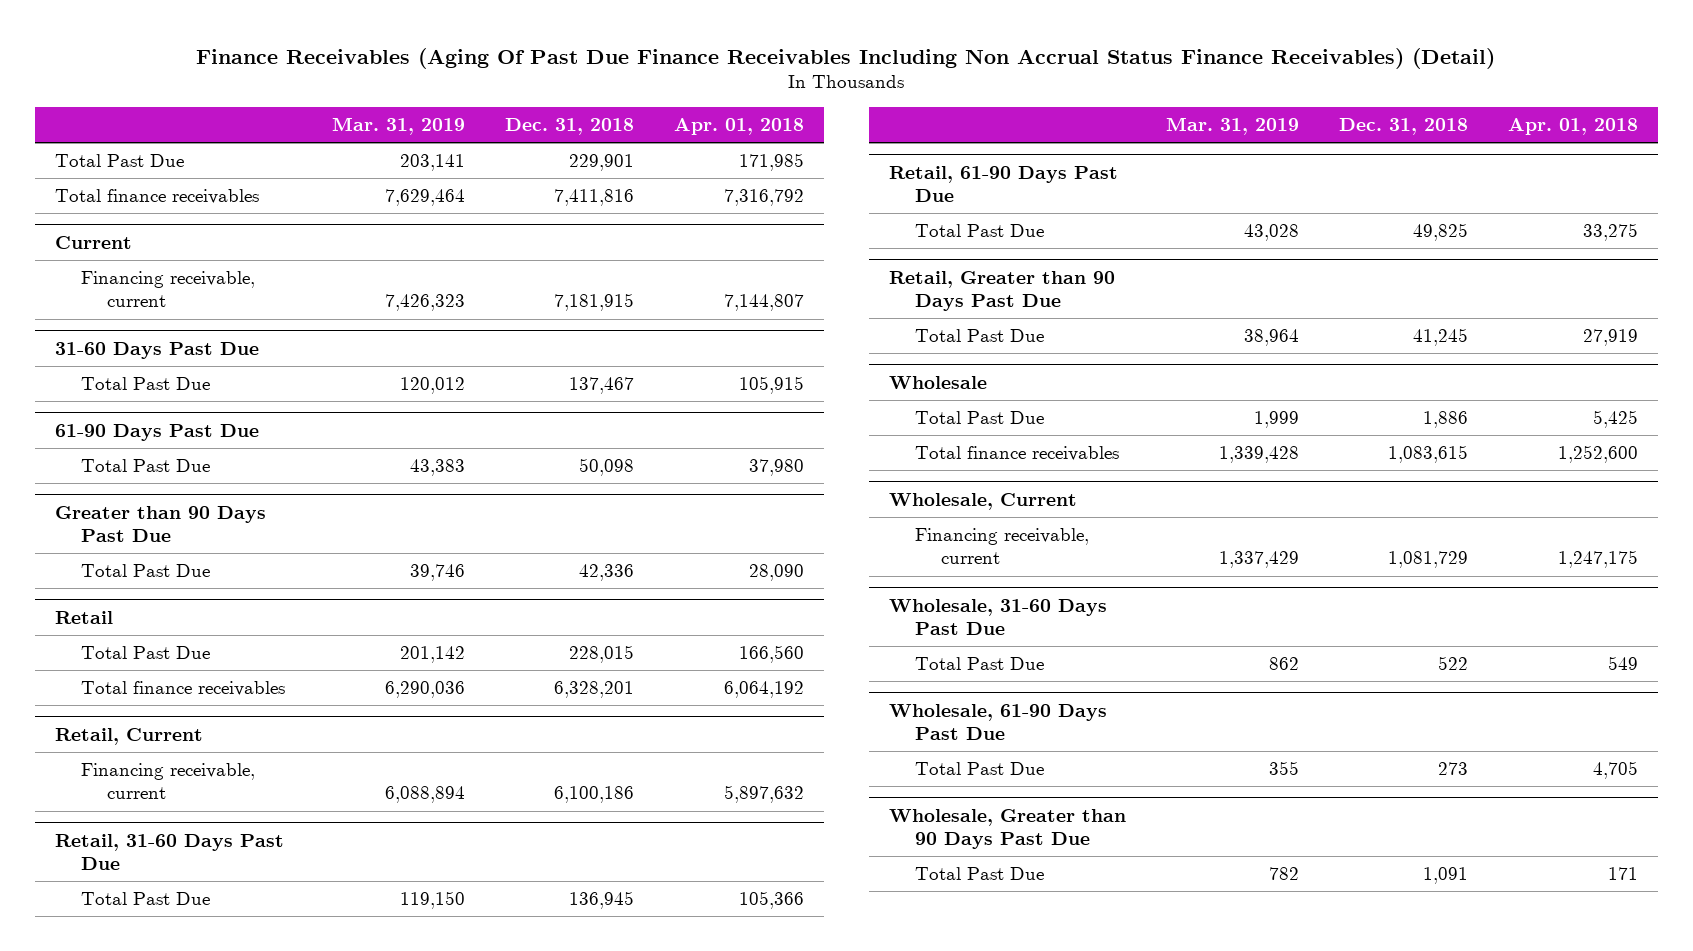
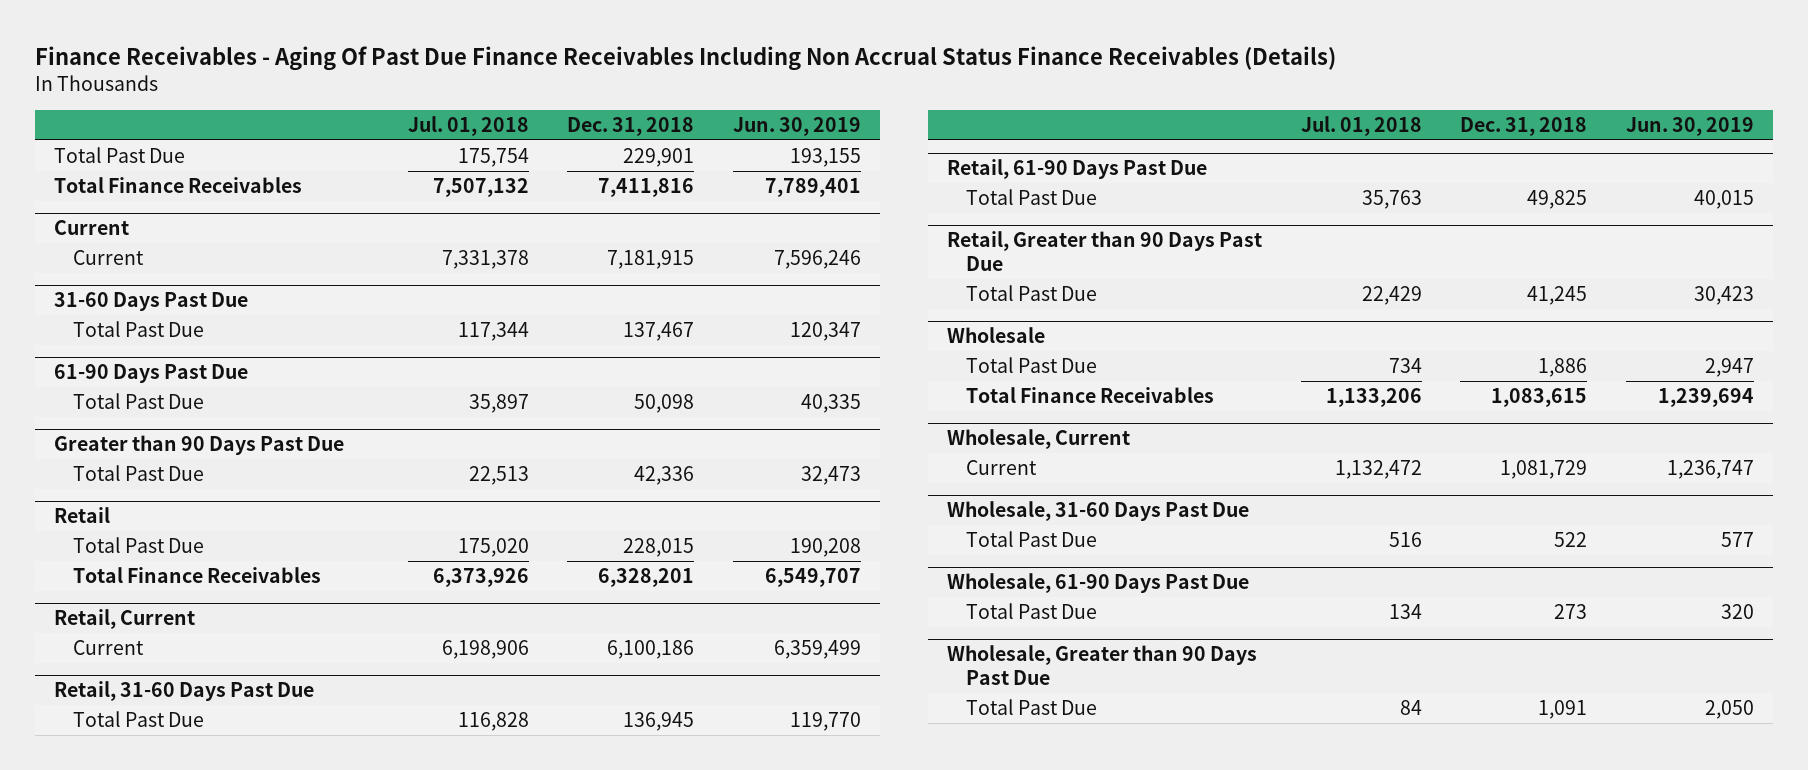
- Finance Receivables (Aging Of Past Due Finance Receivables Including Non Accrual Status Finance Receivables) (Detail)
+ Finance Receivables - Aging Of Past Due Finance Receivables Including Non Accrual Status Finance Receivables (Details)
- | Mar. 31, 2019 | Dec. 31, 2018 | Apr. 01, 2018
+ | Jul. 01, 2018 | Dec. 31, 2018 | Jun. 30, 2019
- Total finance receivables | 7,629,464 | 7,411,816 | 7,316,792
+ Total Finance Receivables | 7,507,132 | 7,411,816 | 7,789,401
@ Current
- Financing receivable, current | 7,426,323 | 7,181,915 | 7,144,807
+ Current | 7,331,378 | 7,181,915 | 7,596,246
@ Retail
- Total finance receivables | 6,290,036 | 6,328,201 | 6,064,192
+ Total Finance Receivables | 6,373,926 | 6,328,201 | 6,549,707
@ Retail, Current
- Financing receivable, current | 6,088,894 | 6,100,186 | 5,897,632
+ Current | 6,198,906 | 6,100,186 | 6,359,499
@ Wholesale
- Total finance receivables | 1,339,428 | 1,083,615 | 1,252,600
+ Total Finance Receivables | 1,133,206 | 1,083,615 | 1,239,694
@ Wholesale, Current
- Financing receivable, current | 1,337,429 | 1,081,729 | 1,247,175
+ Current | 1,132,472 | 1,081,729 | 1,236,747

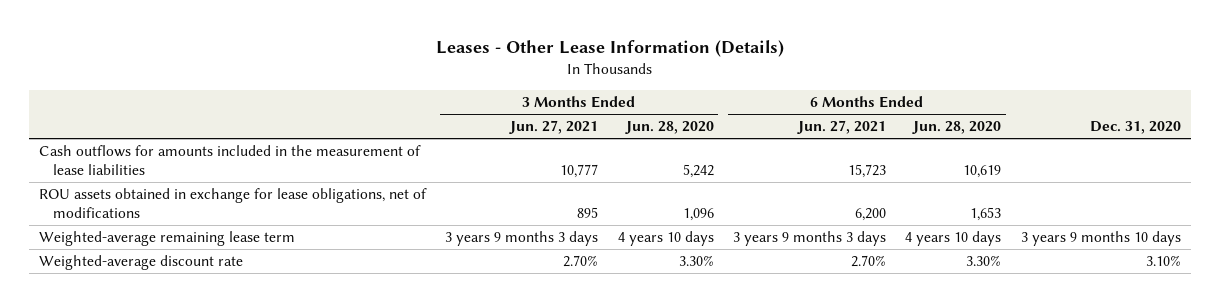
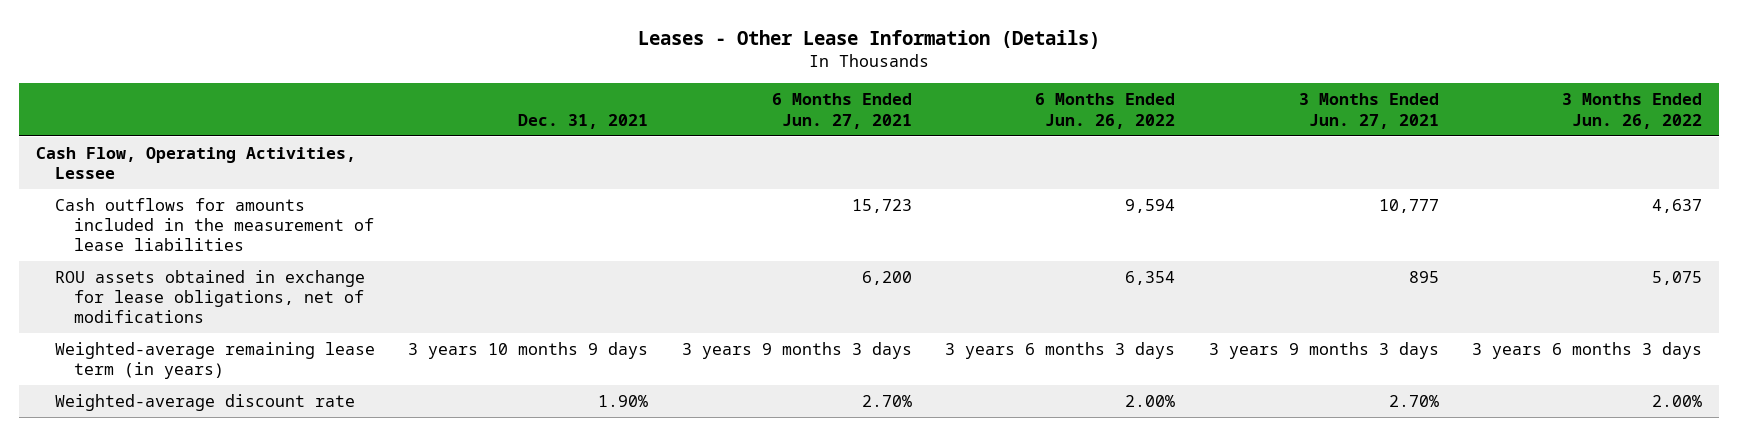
- | 3 Months Ended Jun. 27, 2021 | 3 Months Ended Jun. 28, 2020 | 6 Months Ended Jun. 27, 2021 | 6 Months Ended Jun. 28, 2020 | Dec. 31, 2020
+ | Dec. 31, 2021 | 6 Months Ended Jun. 27, 2021 | 6 Months Ended Jun. 26, 2022 | 3 Months Ended Jun. 27, 2021 | 3 Months Ended Jun. 26, 2022
+ Cash Flow, Operating Activities, Lessee
- Weighted-average remaining lease term | 3 years 9 months 3 days | 4 years 10 days | 3 years 9 months 3 days | 4 years 10 days | 3 years 9 months 10 days
+ Weighted-average remaining lease term (in years) | 3 years 10 months 9 days | 3 years 9 months 3 days | 3 years 6 months 3 days | 3 years 9 months 3 days | 3 years 6 months 3 days

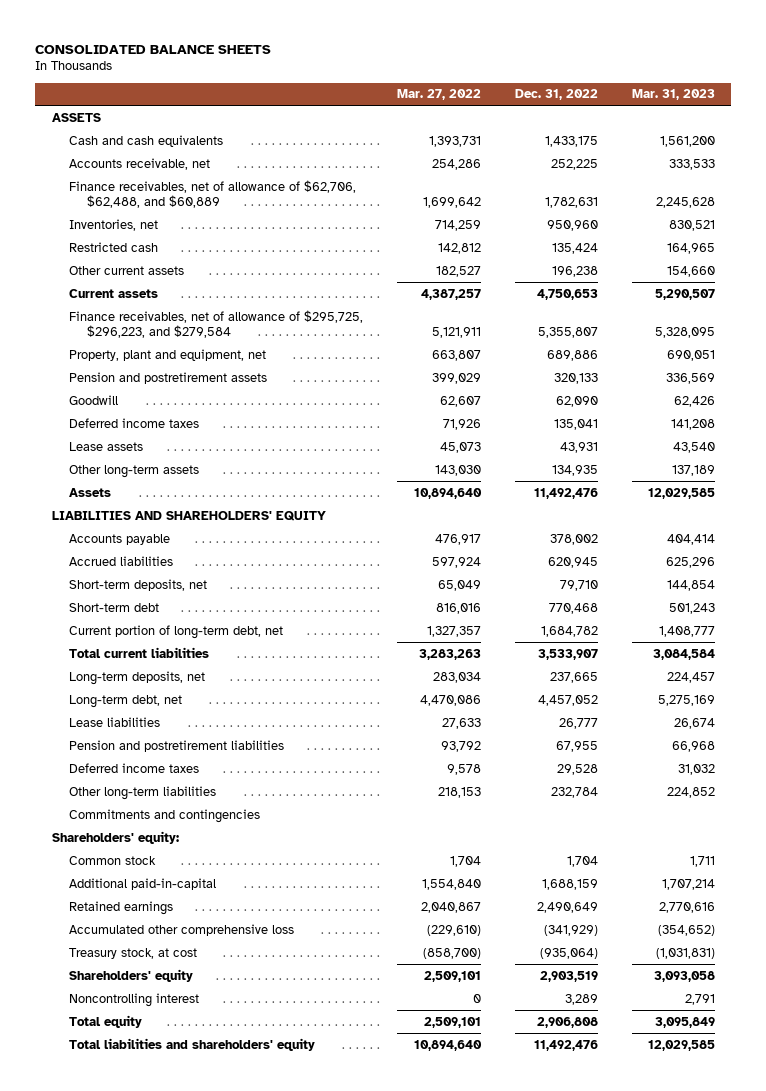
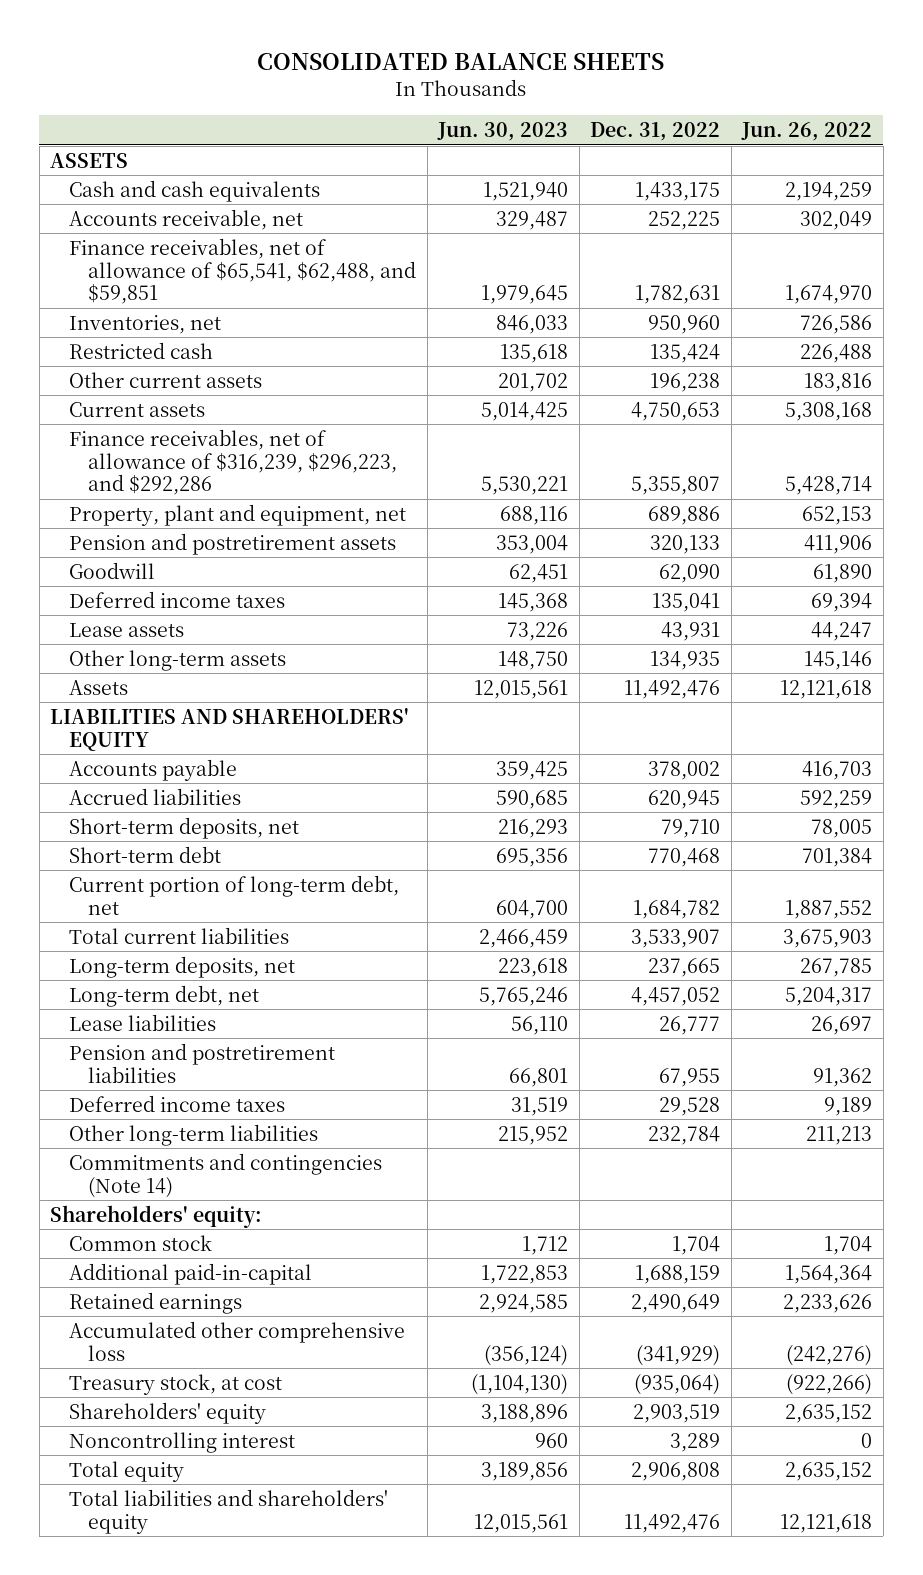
- | Mar. 27, 2022 | Dec. 31, 2022 | Mar. 31, 2023
+ | Jun. 30, 2023 | Dec. 31, 2022 | Jun. 26, 2022
- Finance receivables, net of allowance of $62,706, $62,488, and $60,889 | 1,699,642 | 1,782,631 | 2,245,628
+ Finance receivables, net of allowance of $65,541, $62,488, and $59,851 | 1,979,645 | 1,782,631 | 1,674,970
- Finance receivables, net of allowance of $295,725, $296,223, and $279,584 | 5,121,911 | 5,355,807 | 5,328,095
+ Finance receivables, net of allowance of $316,239, $296,223, and $292,286 | 5,530,221 | 5,355,807 | 5,428,714
- Commitments and contingencies
+ Commitments and contingencies (Note 14)

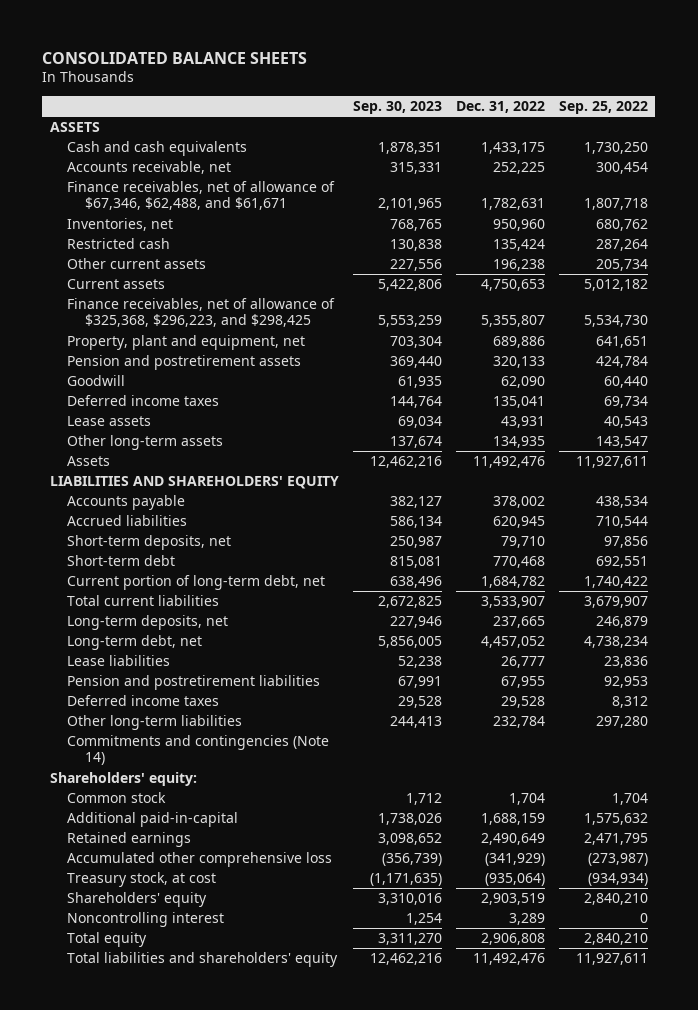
- | Jun. 30, 2023 | Dec. 31, 2022 | Jun. 26, 2022
+ | Sep. 30, 2023 | Dec. 31, 2022 | Sep. 25, 2022
- Finance receivables, net of allowance of $65,541, $62,488, and $59,851 | 1,979,645 | 1,782,631 | 1,674,970
+ Finance receivables, net of allowance of $67,346, $62,488, and $61,671 | 2,101,965 | 1,782,631 | 1,807,718
- Finance receivables, net of allowance of $316,239, $296,223, and $292,286 | 5,530,221 | 5,355,807 | 5,428,714
+ Finance receivables, net of allowance of $325,368, $296,223, and $298,425 | 5,553,259 | 5,355,807 | 5,534,730

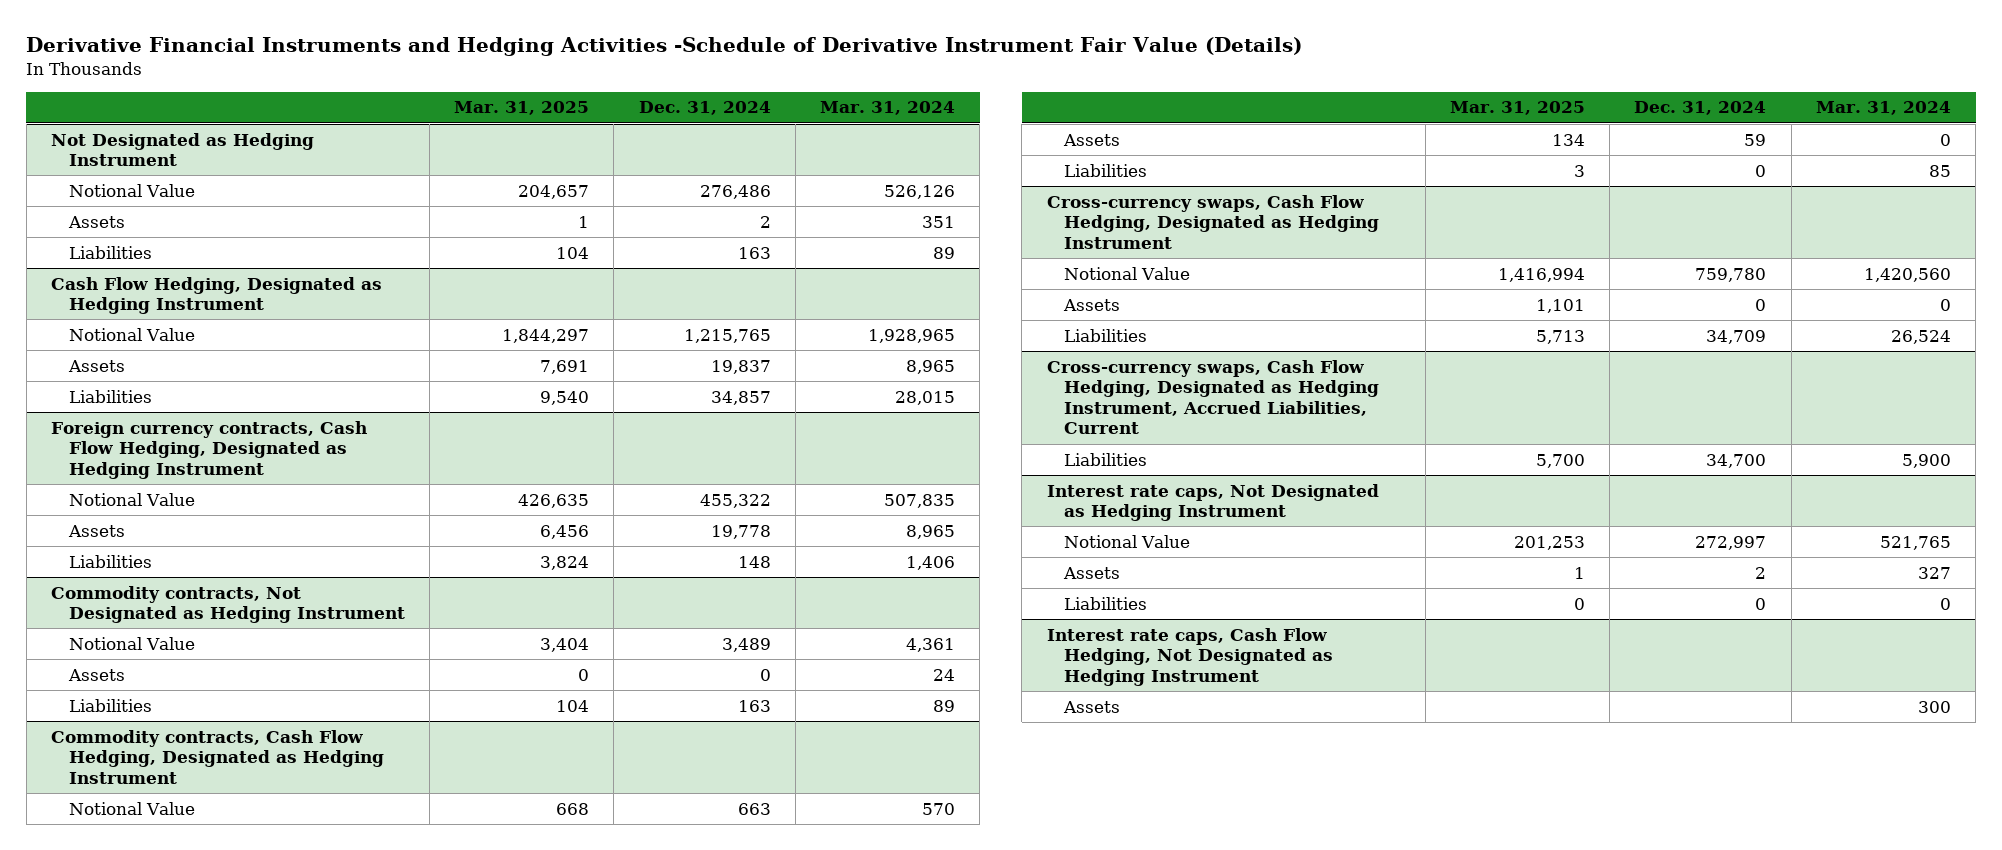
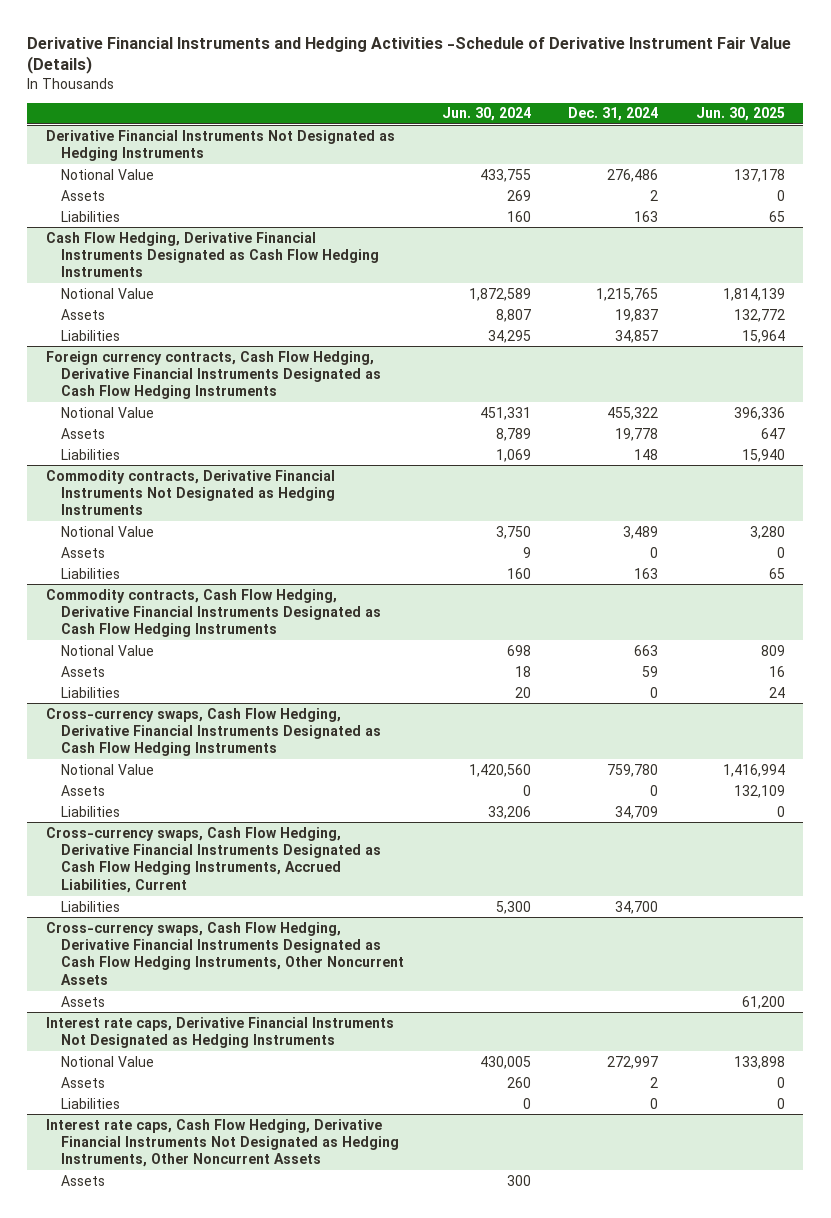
- | Mar. 31, 2025 | Dec. 31, 2024 | Mar. 31, 2024
+ | Jun. 30, 2024 | Dec. 31, 2024 | Jun. 30, 2025
- Not Designated as Hedging Instrument
+ Derivative Financial Instruments Not Designated as Hedging Instruments
- Cash Flow Hedging, Designated as Hedging Instrument
+ Cash Flow Hedging, Derivative Financial Instruments Designated as Cash Flow Hedging Instruments
- Foreign currency contracts, Cash Flow Hedging, Designated as Hedging Instrument
+ Foreign currency contracts, Cash Flow Hedging, Derivative Financial Instruments Designated as Cash Flow Hedging Instruments
- Commodity contracts, Not Designated as Hedging Instrument
+ Commodity contracts, Derivative Financial Instruments Not Designated as Hedging Instruments
- Commodity contracts, Cash Flow Hedging, Designated as Hedging Instrument
+ Commodity contracts, Cash Flow Hedging, Derivative Financial Instruments Designated as Cash Flow Hedging Instruments
- Cross-currency swaps, Cash Flow Hedging, Designated as Hedging Instrument
+ Cross-currency swaps, Cash Flow Hedging, Derivative Financial Instruments Designated as Cash Flow Hedging Instruments
- Cross-currency swaps, Cash Flow Hedging, Designated as Hedging Instrument, Accrued Liabilities, Current
+ Cross-currency swaps, Cash Flow Hedging, Derivative Financial Instruments Designated as Cash Flow Hedging Instruments, Accrued Liabilities, Current
- Interest rate caps, Not Designated as Hedging Instrument
+ Cross-currency swaps, Cash Flow Hedging, Derivative Financial Instruments Designated as Cash Flow Hedging Instruments, Other Noncurrent Assets
+ Assets | | | 61,200
+ Interest rate caps, Derivative Financial Instruments Not Designated as Hedging Instruments
- Interest rate caps, Cash Flow Hedging, Not Designated as Hedging Instrument
+ Interest rate caps, Cash Flow Hedging, Derivative Financial Instruments Not Designated as Hedging Instruments, Other Noncurrent Assets

